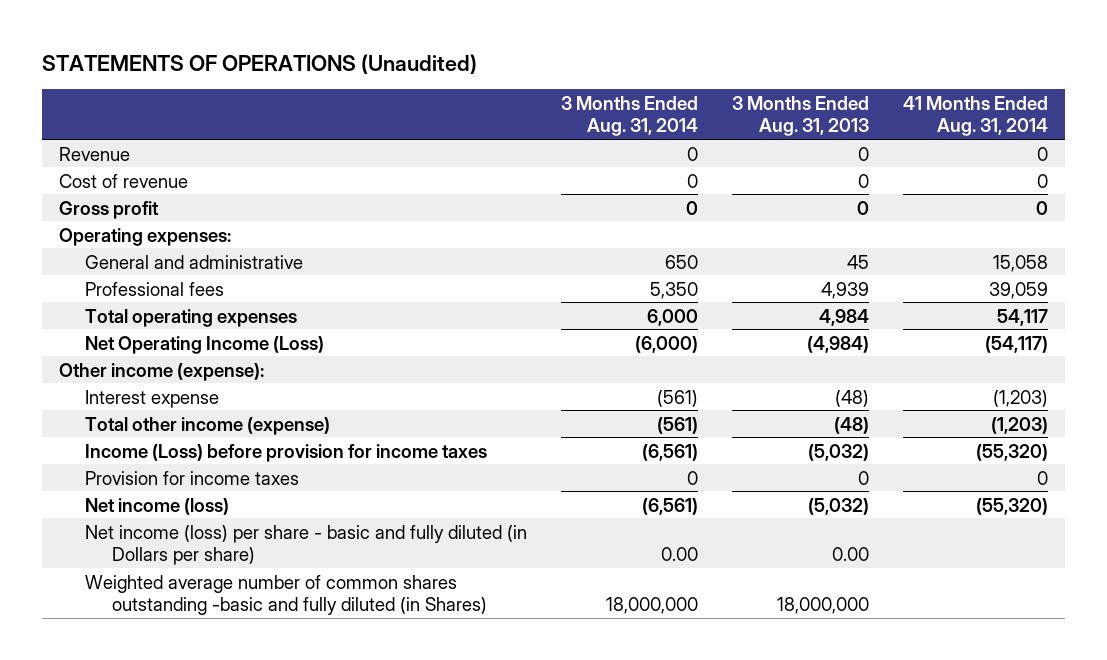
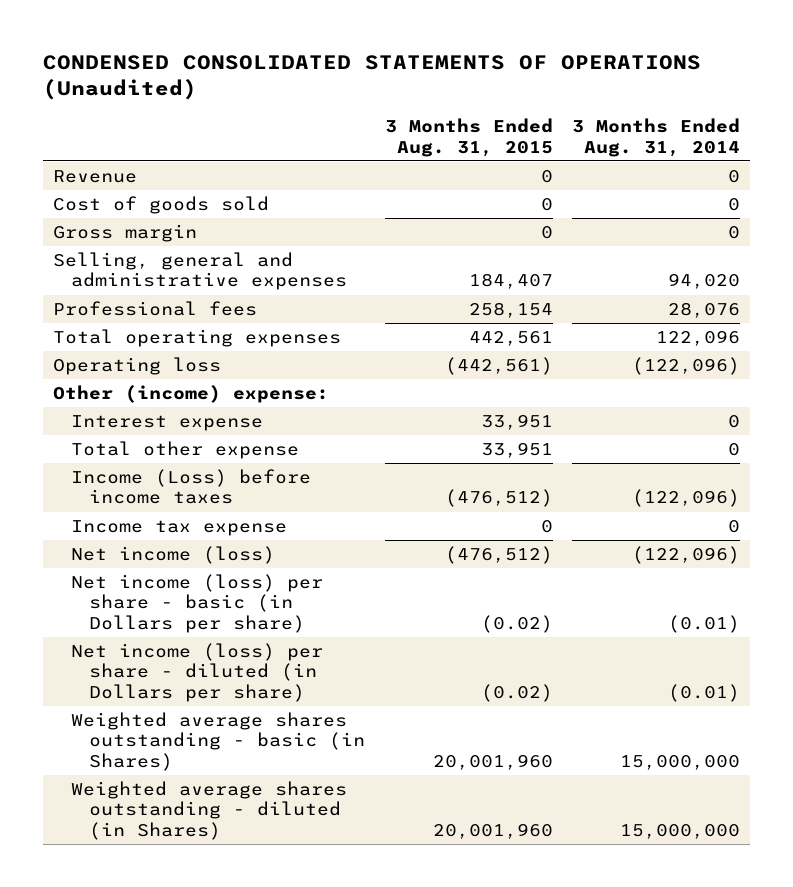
- STATEMENTS OF OPERATIONS (Unaudited)
+ CONDENSED CONSOLIDATED STATEMENTS OF OPERATIONS (Unaudited)
- | 3 Months Ended Aug. 31, 2014 | 3 Months Ended Aug. 31, 2013 | 41 Months Ended Aug. 31, 2014
+ | 3 Months Ended Aug. 31, 2015 | 3 Months Ended Aug. 31, 2014
- Cost of revenue | 0 | 0 | 0
- Gross profit | 0 | 0 | 0
- Operating expenses:
- General and administrative | 650 | 45 | 15,058
- Professional fees | 5,350 | 4,939 | 39,059
- Total operating expenses | 6,000 | 4,984 | 54,117
- Net Operating Income (Loss) | (6,000) | (4,984) | (54,117)
- Other income (expense):
- Interest expense | (561) | (48) | (1,203)
- Total other income (expense) | (561) | (48) | (1,203)
- Income (Loss) before provision for income taxes | (6,561) | (5,032) | (55,320)
- Provision for income taxes | 0 | 0 | 0
- Net income (loss) | (6,561) | (5,032) | (55,320)
- Net income (loss) per share - basic and fully diluted (in Dollars per share) | 0.00 | 0.00 |
- Weighted average number of common shares outstanding -basic and fully diluted (in Shares) | 18,000,000 | 18,000,000 |
+ Cost of goods sold | 0 | 0
+ Gross margin | 0 | 0
+ Selling, general and administrative expenses | 184,407 | 94,020
+ Professional fees | 258,154 | 28,076
+ Total operating expenses | 442,561 | 122,096
+ Operating loss | (442,561) | (122,096)
+ Other (income) expense:
+ Interest expense | 33,951 | 0
+ Total other expense | 33,951 | 0
+ Income (Loss) before income taxes | (476,512) | (122,096)
+ Income tax expense | 0 | 0
+ Net income (loss) | (476,512) | (122,096)
+ Net income (loss) per share - basic (in Dollars per share) | (0.02) | (0.01)
+ Net income (loss) per share - diluted (in Dollars per share) | (0.02) | (0.01)
+ Weighted average shares outstanding - basic (in Shares) | 20,001,960 | 15,000,000
+ Weighted average shares outstanding - diluted (in Shares) | 20,001,960 | 15,000,000

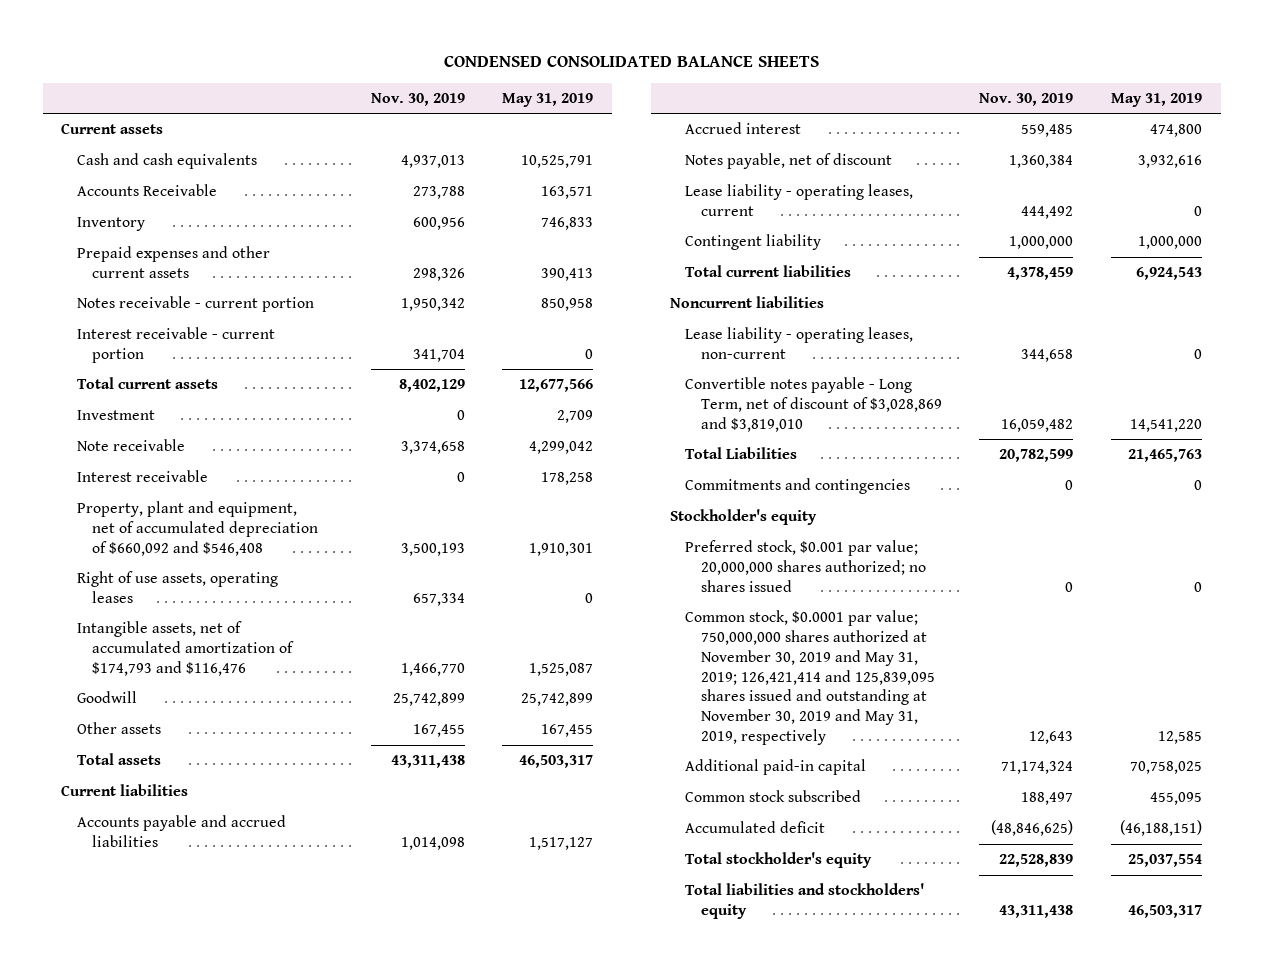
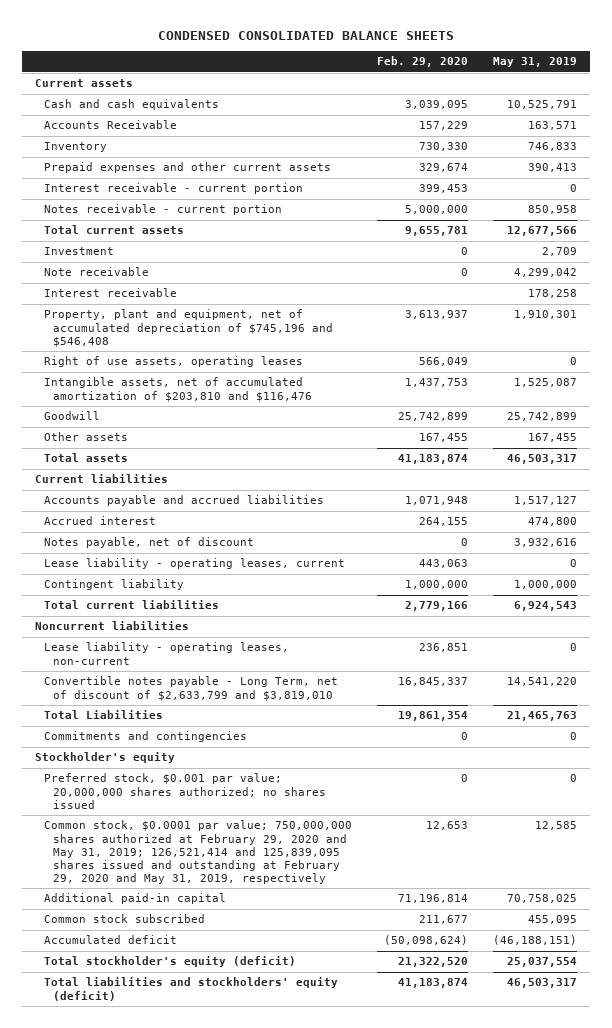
- | Nov. 30, 2019 | May 31, 2019
+ | Feb. 29, 2020 | May 31, 2019
moved down: Notes receivable - current portion | 5,000,000 | 850,958
- Property, plant and equipment, net of accumulated depreciation of $660,092 and $546,408 | 3,500,193 | 1,910,301
+ Property, plant and equipment, net of accumulated depreciation of $745,196 and $546,408 | 3,613,937 | 1,910,301
- Intangible assets, net of accumulated amortization of $174,793 and $116,476 | 1,466,770 | 1,525,087
+ Intangible assets, net of accumulated amortization of $203,810 and $116,476 | 1,437,753 | 1,525,087
- Convertible notes payable - Long Term, net of discount of $3,028,869 and $3,819,010 | 16,059,482 | 14,541,220
+ Convertible notes payable - Long Term, net of discount of $2,633,799 and $3,819,010 | 16,845,337 | 14,541,220
- Common stock, $0.0001 par value; 750,000,000 shares authorized at November 30, 2019 and May 31, 2019; 126,421,414 and 125,839,095 shares issued and outstanding at November 30, 2019 and May 31, 2019, respectively | 12,643 | 12,585
+ Common stock, $0.0001 par value; 750,000,000 shares authorized at February 29, 2020 and May 31, 2019; 126,521,414 and 125,839,095 shares issued and outstanding at February 29, 2020 and May 31, 2019, respectively | 12,653 | 12,585
- Total stockholder's equity | 22,528,839 | 25,037,554
- Total liabilities and stockholders' equity | 43,311,438 | 46,503,317
+ Total stockholder's equity (deficit) | 21,322,520 | 25,037,554
+ Total liabilities and stockholders' equity (deficit) | 41,183,874 | 46,503,317

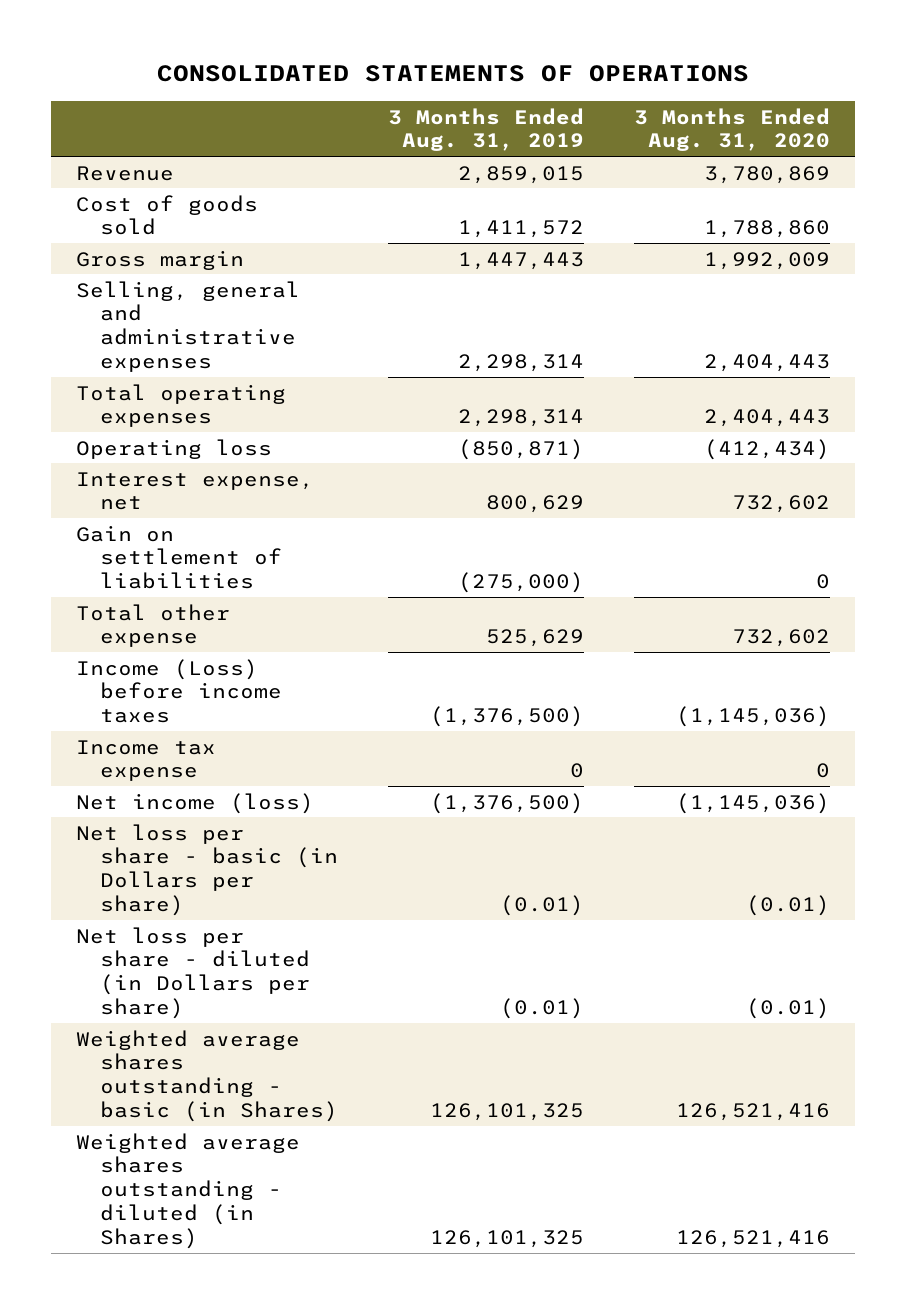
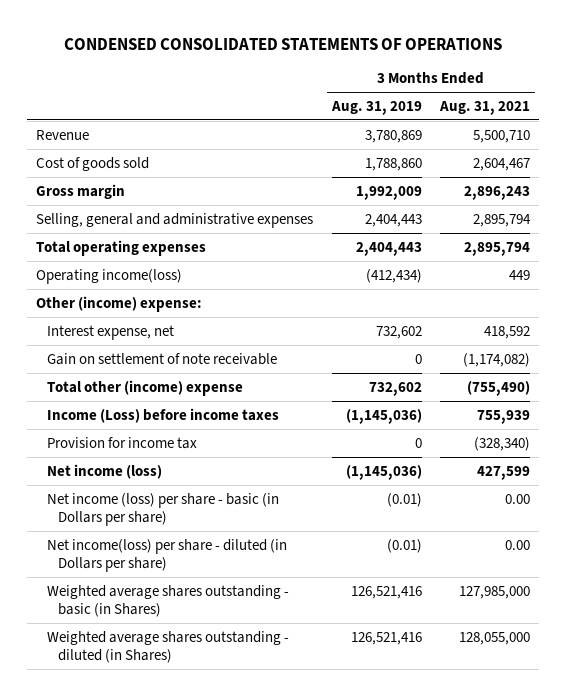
- CONSOLIDATED STATEMENTS OF OPERATIONS
+ CONDENSED CONSOLIDATED STATEMENTS OF OPERATIONS
- | 3 Months Ended Aug. 31, 2019 | 3 Months Ended Aug. 31, 2020
+ | 3 Months Ended Aug. 31, 2019 | 3 Months Ended Aug. 31, 2021
- Revenue | 2,859,015 | 3,780,869
- Cost of goods sold | 1,411,572 | 1,788,860
- Gross margin | 1,447,443 | 1,992,009
- Selling, general and administrative expenses | 2,298,314 | 2,404,443
- Total operating expenses | 2,298,314 | 2,404,443
- Operating loss | (850,871) | (412,434)
- Interest expense, net | 800,629 | 732,602
- Gain on settlement of liabilities | (275,000) | 0
- Total other expense | 525,629 | 732,602
- Income (Loss) before income taxes | (1,376,500) | (1,145,036)
- Income tax expense | 0 | 0
- Net income (loss) | (1,376,500) | (1,145,036)
- Net loss per share - basic (in Dollars per share) | (0.01) | (0.01)
- Net loss per share - diluted (in Dollars per share) | (0.01) | (0.01)
- Weighted average shares outstanding - basic (in Shares) | 126,101,325 | 126,521,416
- Weighted average shares outstanding - diluted (in Shares) | 126,101,325 | 126,521,416
+ Revenue | 3,780,869 | 5,500,710
+ Cost of goods sold | 1,788,860 | 2,604,467
+ Gross margin | 1,992,009 | 2,896,243
+ Selling, general and administrative expenses | 2,404,443 | 2,895,794
+ Total operating expenses | 2,404,443 | 2,895,794
+ Operating income(loss) | (412,434) | 449
+ Other (income) expense:
+ Interest expense, net | 732,602 | 418,592
+ Gain on settlement of note receivable | 0 | (1,174,082)
+ Total other (income) expense | 732,602 | (755,490)
+ Income (Loss) before income taxes | (1,145,036) | 755,939
+ Provision for income tax | 0 | (328,340)
+ Net income (loss) | (1,145,036) | 427,599
+ Net income (loss) per share - basic (in Dollars per share) | (0.01) | 0.00
+ Net income(loss) per share - diluted (in Dollars per share) | (0.01) | 0.00
+ Weighted average shares outstanding - basic (in Shares) | 126,521,416 | 127,985,000
+ Weighted average shares outstanding - diluted (in Shares) | 126,521,416 | 128,055,000

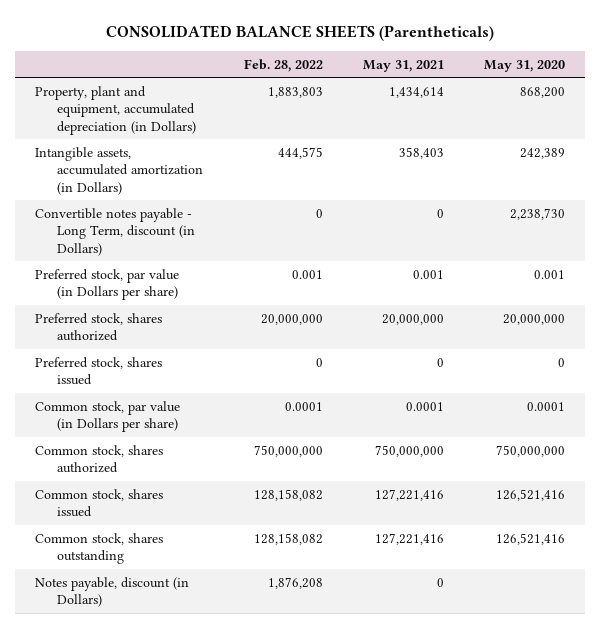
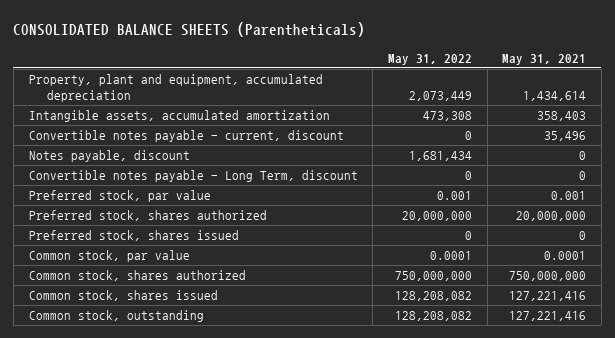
- | Feb. 28, 2022 | May 31, 2021 | May 31, 2020
+ | May 31, 2022 | May 31, 2021
- Property, plant and equipment, accumulated depreciation (in Dollars) | 1,883,803 | 1,434,614 | 868,200
- Intangible assets, accumulated amortization (in Dollars) | 444,575 | 358,403 | 242,389
- Convertible notes payable - Long Term, discount (in Dollars) | 0 | 0 | 2,238,730
- Preferred stock, par value (in Dollars per share) | 0.001 | 0.001 | 0.001
+ Property, plant and equipment, accumulated depreciation | 2,073,449 | 1,434,614
+ Intangible assets, accumulated amortization | 473,308 | 358,403
+ Convertible notes payable - current, discount | 0 | 35,496
+ Notes payable, discount | 1,681,434 | 0
+ Convertible notes payable - Long Term, discount | 0 | 0
+ Preferred stock, par value | 0.001 | 0.001
- Common stock, par value (in Dollars per share) | 0.0001 | 0.0001 | 0.0001
+ Common stock, par value | 0.0001 | 0.0001
- Common stock, shares outstanding | 128,158,082 | 127,221,416 | 126,521,416
- Notes payable, discount (in Dollars) | 1,876,208 | 0 |
+ Common stock, outstanding | 128,208,082 | 127,221,416

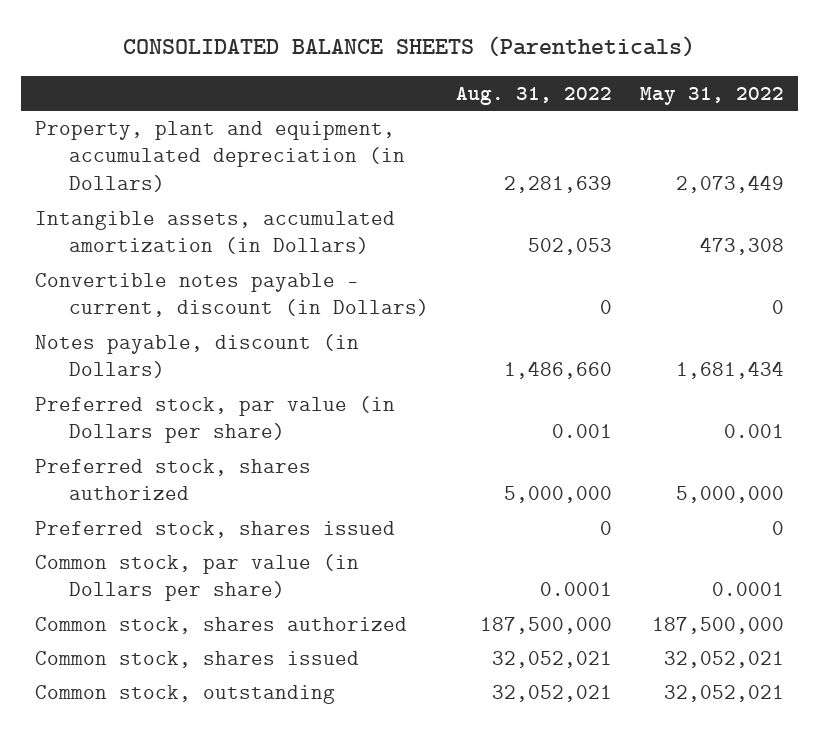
- | May 31, 2022 | May 31, 2021
+ | Aug. 31, 2022 | May 31, 2022
- Property, plant and equipment, accumulated depreciation | 2,073,449 | 1,434,614
- Intangible assets, accumulated amortization | 473,308 | 358,403
- Convertible notes payable - current, discount | 0 | 35,496
- Notes payable, discount | 1,681,434 | 0
- Convertible notes payable - Long Term, discount | 0 | 0
- Preferred stock, par value | 0.001 | 0.001
- Preferred stock, shares authorized | 20,000,000 | 20,000,000
+ Property, plant and equipment, accumulated depreciation (in Dollars) | 2,281,639 | 2,073,449
+ Intangible assets, accumulated amortization (in Dollars) | 502,053 | 473,308
+ Convertible notes payable - current, discount (in Dollars) | 0 | 0
+ Notes payable, discount (in Dollars) | 1,486,660 | 1,681,434
+ Preferred stock, par value (in Dollars per share) | 0.001 | 0.001
+ Preferred stock, shares authorized | 5,000,000 | 5,000,000
- Common stock, par value | 0.0001 | 0.0001
- Common stock, shares authorized | 750,000,000 | 750,000,000
- Common stock, shares issued | 128,208,082 | 127,221,416
- Common stock, outstanding | 128,208,082 | 127,221,416
+ Common stock, par value (in Dollars per share) | 0.0001 | 0.0001
+ Common stock, shares authorized | 187,500,000 | 187,500,000
+ Common stock, shares issued | 32,052,021 | 32,052,021
+ Common stock, outstanding | 32,052,021 | 32,052,021

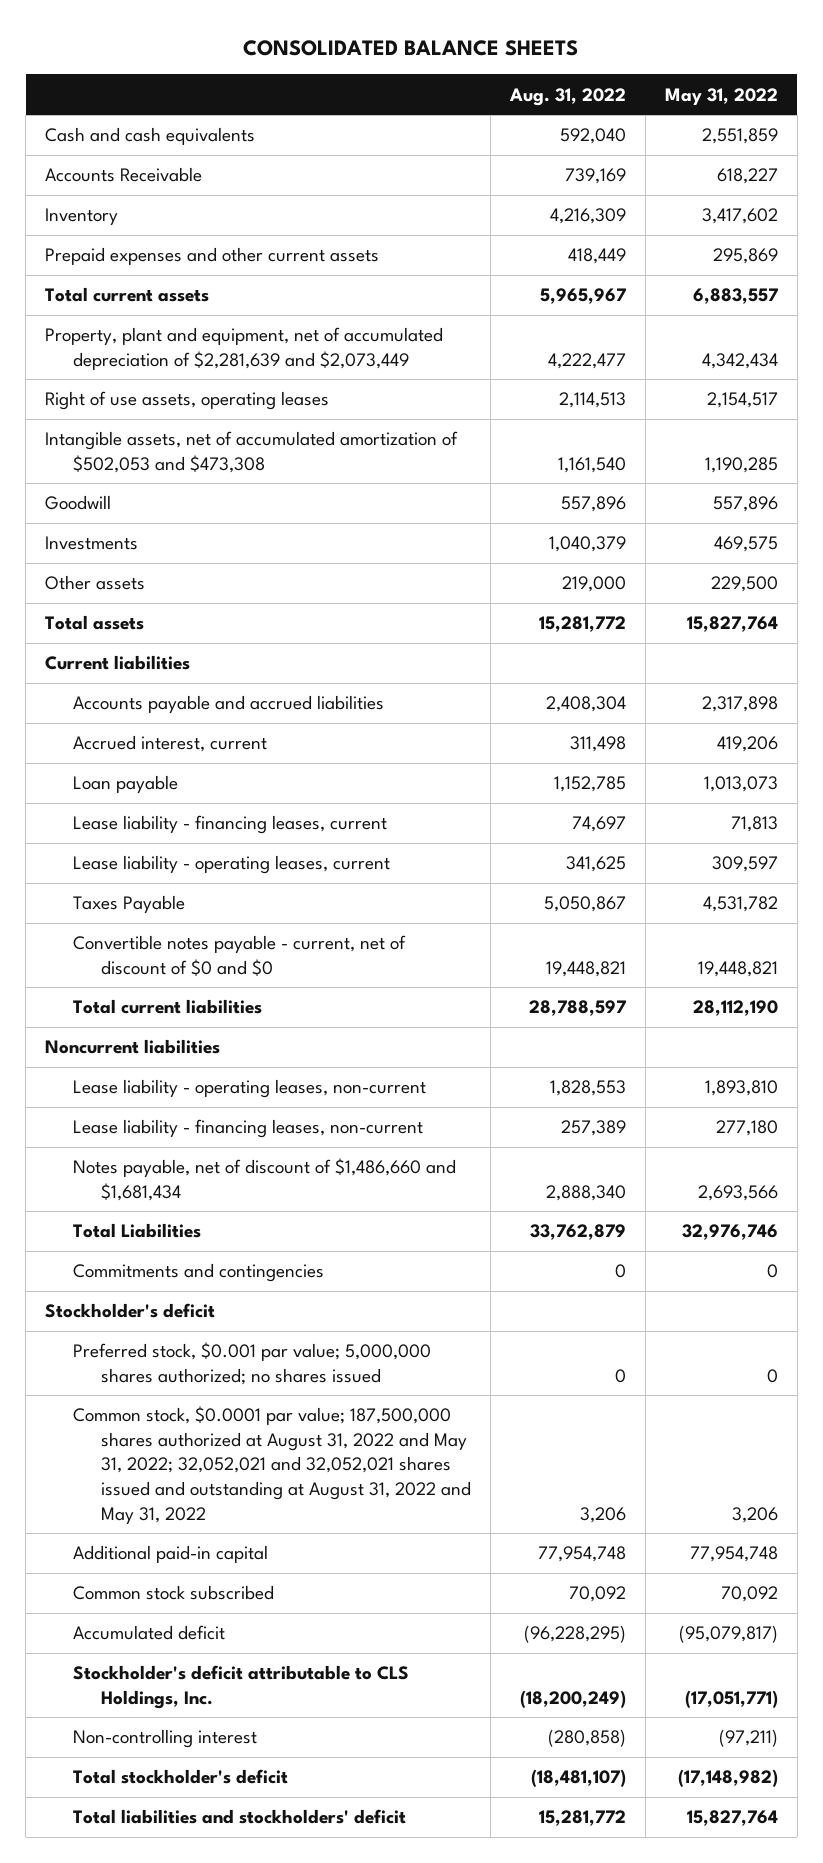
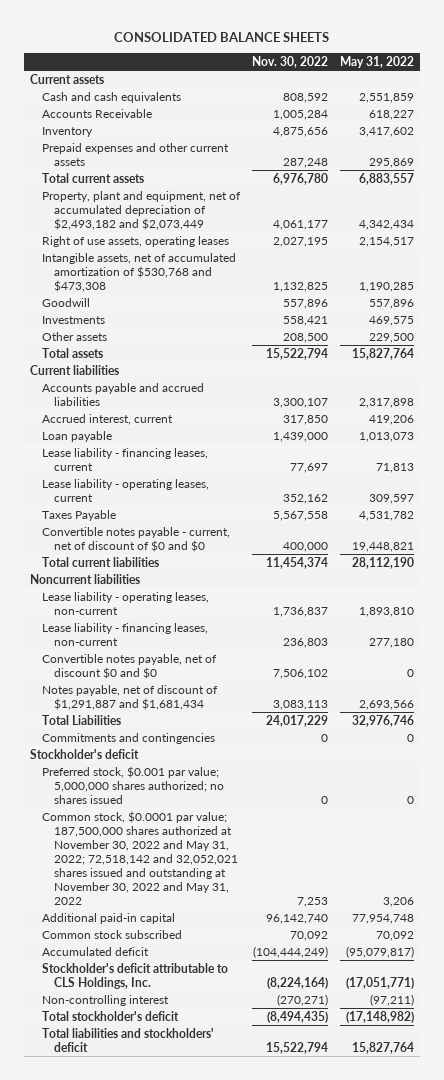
- | Aug. 31, 2022 | May 31, 2022
+ | Nov. 30, 2022 | May 31, 2022
+ Current assets
- Property, plant and equipment, net of accumulated depreciation of $2,281,639 and $2,073,449 | 4,222,477 | 4,342,434
+ Property, plant and equipment, net of accumulated depreciation of $2,493,182 and $2,073,449 | 4,061,177 | 4,342,434
- Intangible assets, net of accumulated amortization of $502,053 and $473,308 | 1,161,540 | 1,190,285
+ Intangible assets, net of accumulated amortization of $530,768 and $473,308 | 1,132,825 | 1,190,285
- Notes payable, net of discount of $1,486,660 and $1,681,434 | 2,888,340 | 2,693,566
+ Convertible notes payable, net of discount $0 and $0 | 7,506,102 | 0
+ Notes payable, net of discount of $1,291,887 and $1,681,434 | 3,083,113 | 2,693,566
- Common stock, $0.0001 par value; 187,500,000 shares authorized at August 31, 2022 and May 31, 2022; 32,052,021 and 32,052,021 shares issued and outstanding at August 31, 2022 and May 31, 2022 | 3,206 | 3,206
+ Common stock, $0.0001 par value; 187,500,000 shares authorized at November 30, 2022 and May 31, 2022; 72,518,142 and 32,052,021 shares issued and outstanding at November 30, 2022 and May 31, 2022 | 7,253 | 3,206

